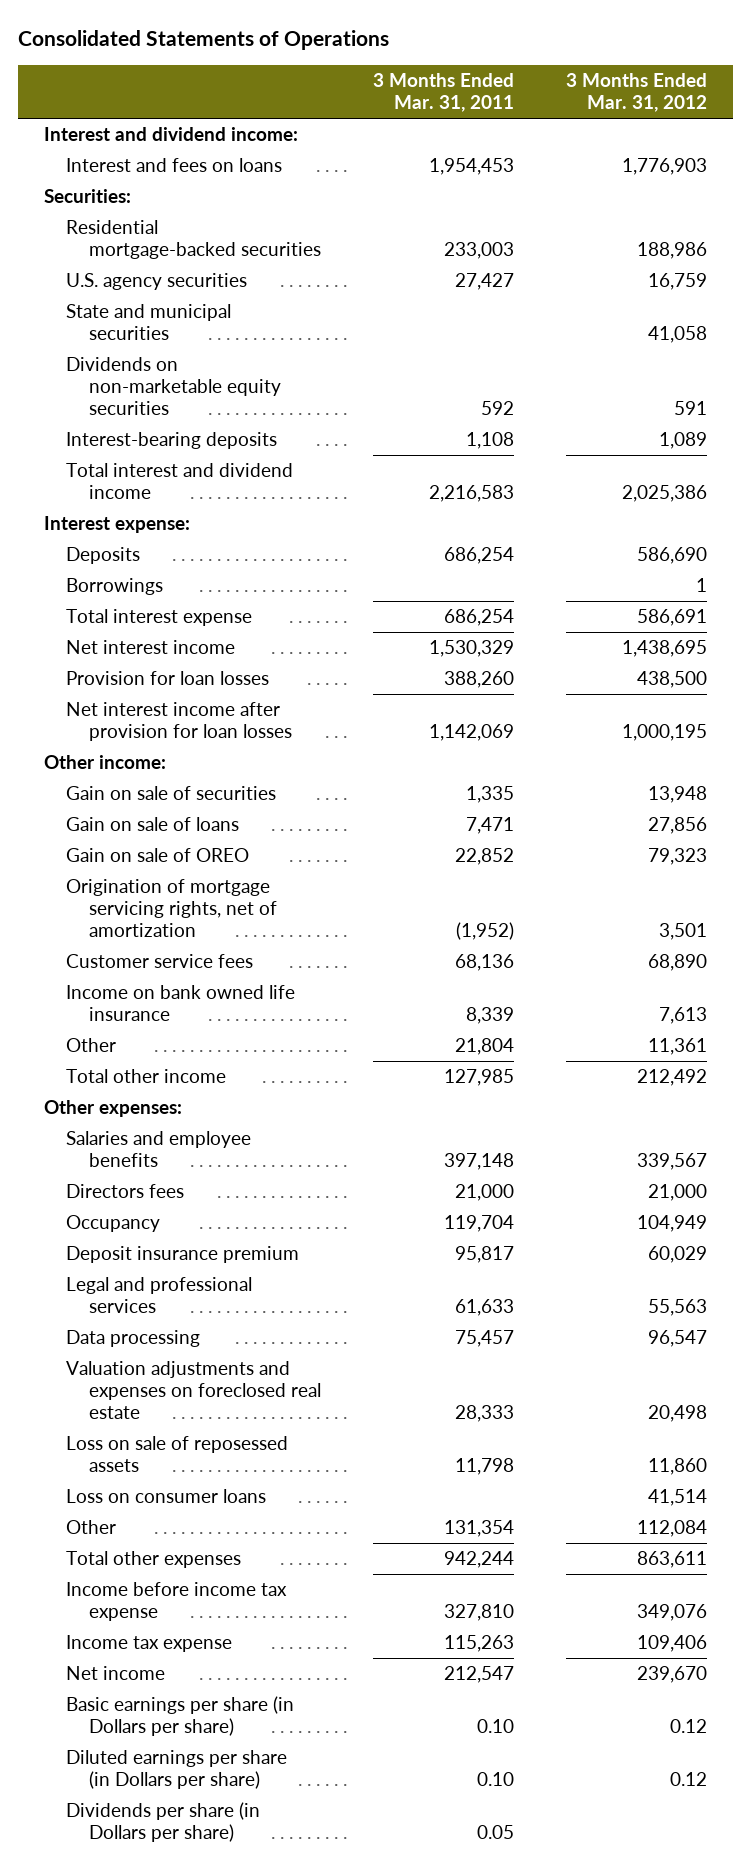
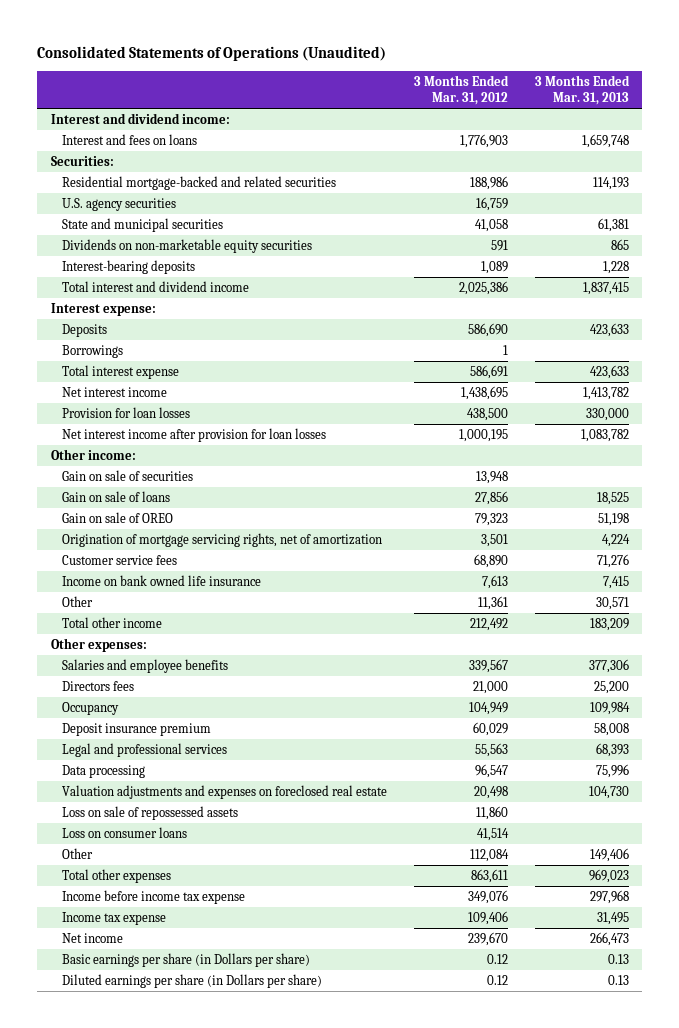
- Consolidated Statements of Operations
+ Consolidated Statements of Operations (Unaudited)
- | 3 Months Ended Mar. 31, 2011 | 3 Months Ended Mar. 31, 2012
+ | 3 Months Ended Mar. 31, 2012 | 3 Months Ended Mar. 31, 2013
- Residential mortgage-backed securities | 233,003 | 188,986
+ Residential mortgage-backed and related securities | 188,986 | 114,193
- Loss on sale of reposessed assets | 11,798 | 11,860
+ Loss on sale of repossessed assets | 11,860 |
- Dividends per share (in Dollars per share) | 0.05 |

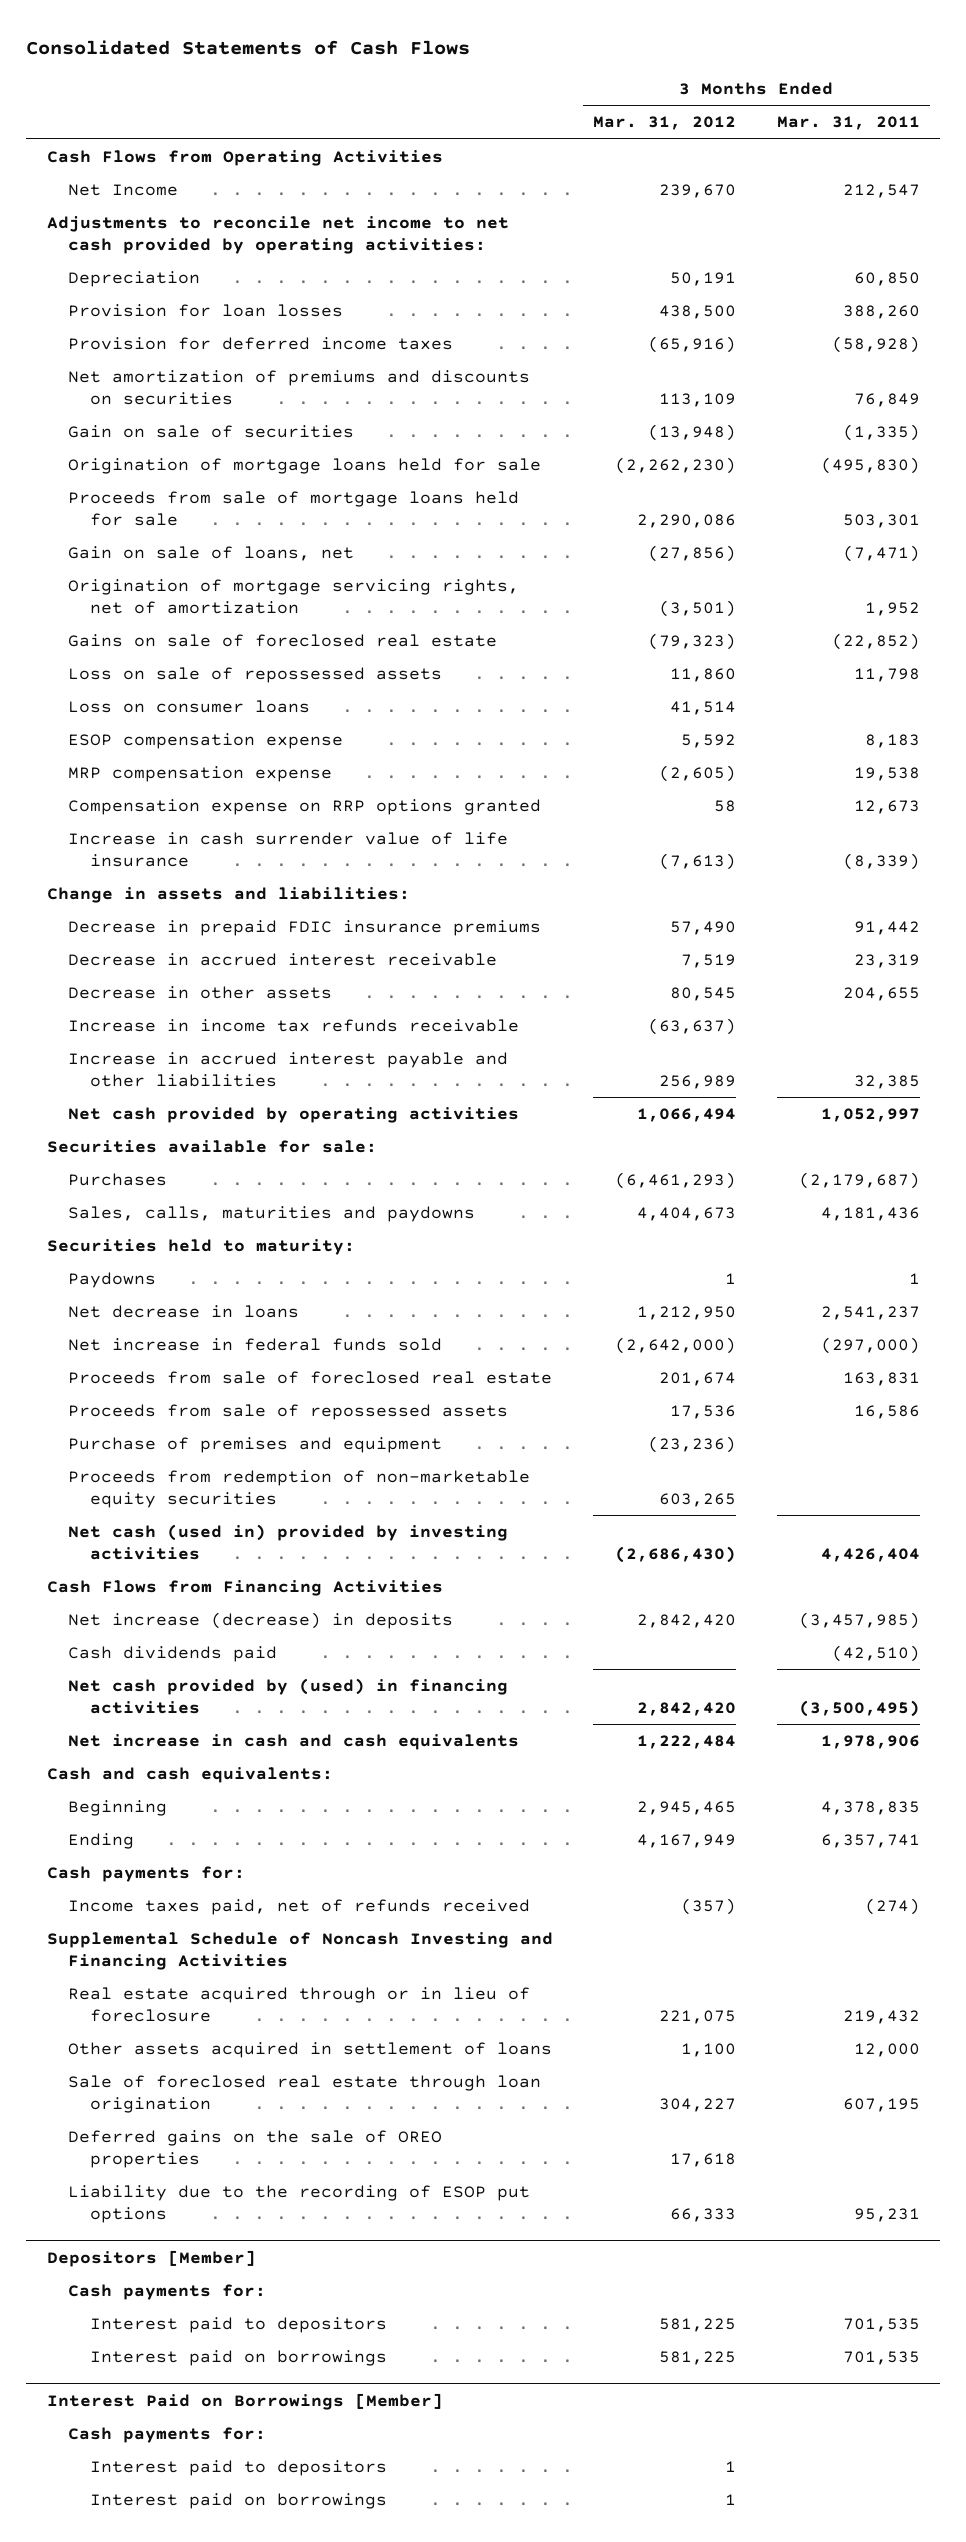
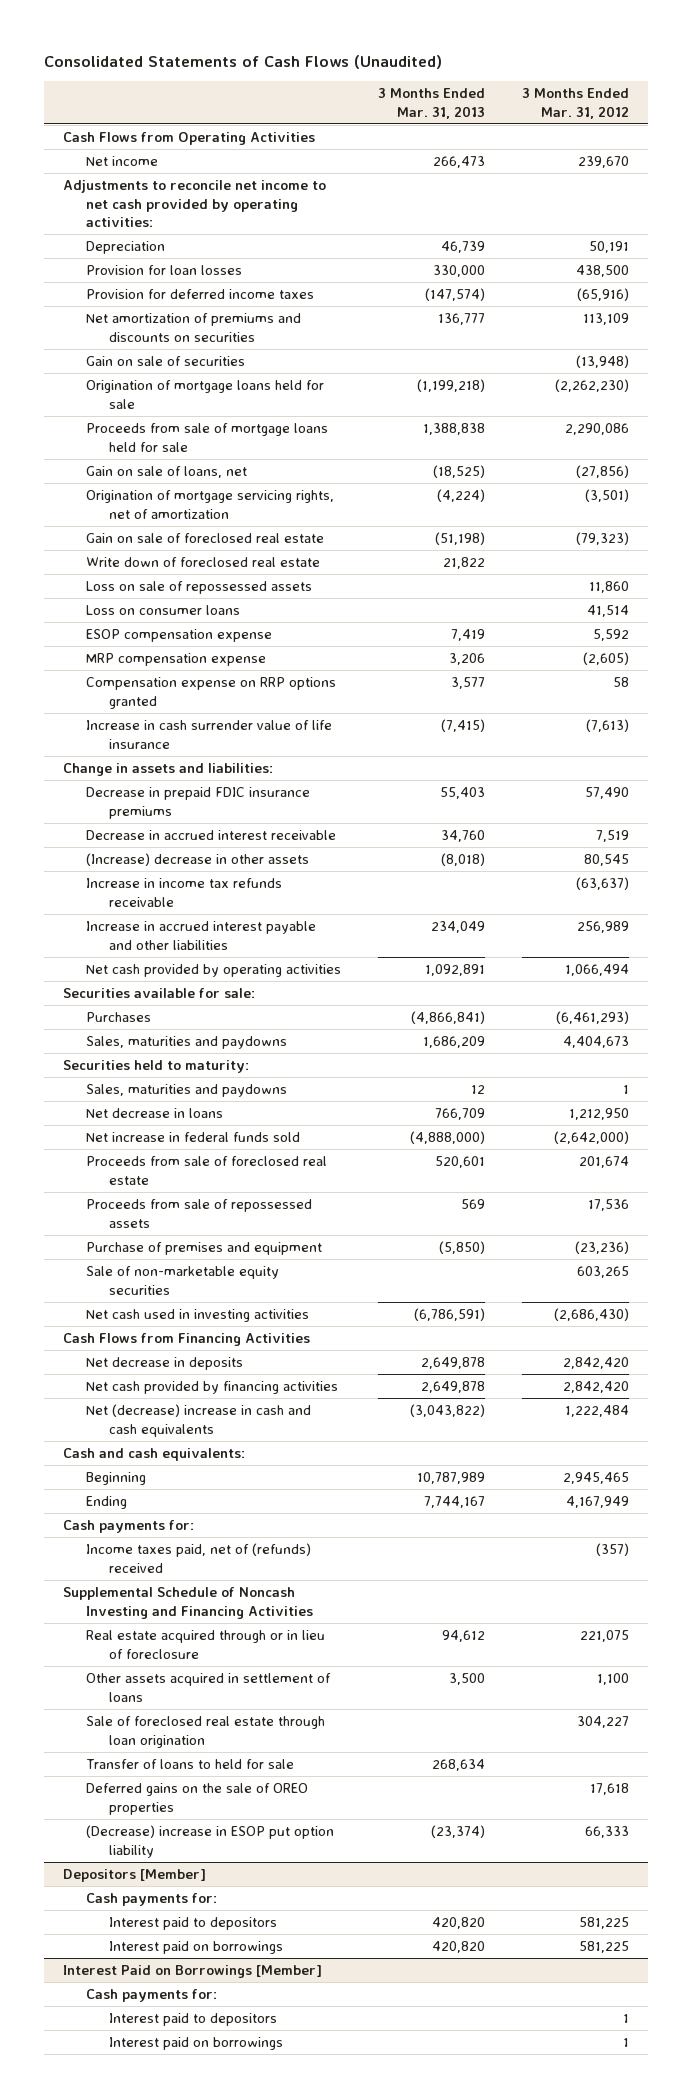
- Consolidated Statements of Cash Flows
+ Consolidated Statements of Cash Flows (Unaudited)
- | 3 Months Ended Mar. 31, 2012 | 3 Months Ended Mar. 31, 2011
+ | 3 Months Ended Mar. 31, 2013 | 3 Months Ended Mar. 31, 2012
- Net Income | 239,670 | 212,547
+ Net income | 266,473 | 239,670
- Gains on sale of foreclosed real estate | (79,323) | (22,852)
+ Gain on sale of foreclosed real estate | (51,198) | (79,323)
+ Write down of foreclosed real estate | 21,822 |
- Decrease in other assets | 80,545 | 204,655
+ (Increase) decrease in other assets | (8,018) | 80,545
- Sales, calls, maturities and paydowns | 4,404,673 | 4,181,436
+ Sales, maturities and paydowns | 1,686,209 | 4,404,673
- Paydowns | 1 | 1
+ Sales, maturities and paydowns | 12 | 1
- Proceeds from redemption of non-marketable equity securities | 603,265 |
- Net cash (used in) provided by investing activities | (2,686,430) | 4,426,404
+ Sale of non-marketable equity securities | | 603,265
+ Net cash used in investing activities | (6,786,591) | (2,686,430)
- Net increase (decrease) in deposits | 2,842,420 | (3,457,985)
- Cash dividends paid | | (42,510)
- Net cash provided by (used) in financing activities | 2,842,420 | (3,500,495)
- Net increase in cash and cash equivalents | 1,222,484 | 1,978,906
+ Net decrease in deposits | 2,649,878 | 2,842,420
+ Net cash provided by financing activities | 2,649,878 | 2,842,420
+ Net (decrease) increase in cash and cash equivalents | (3,043,822) | 1,222,484
- Income taxes paid, net of refunds received | (357) | (274)
+ Income taxes paid, net of (refunds) received | | (357)
+ Transfer of loans to held for sale | 268,634 |
- Liability due to the recording of ESOP put options | 66,333 | 95,231
+ (Decrease) increase in ESOP put option liability | (23,374) | 66,333

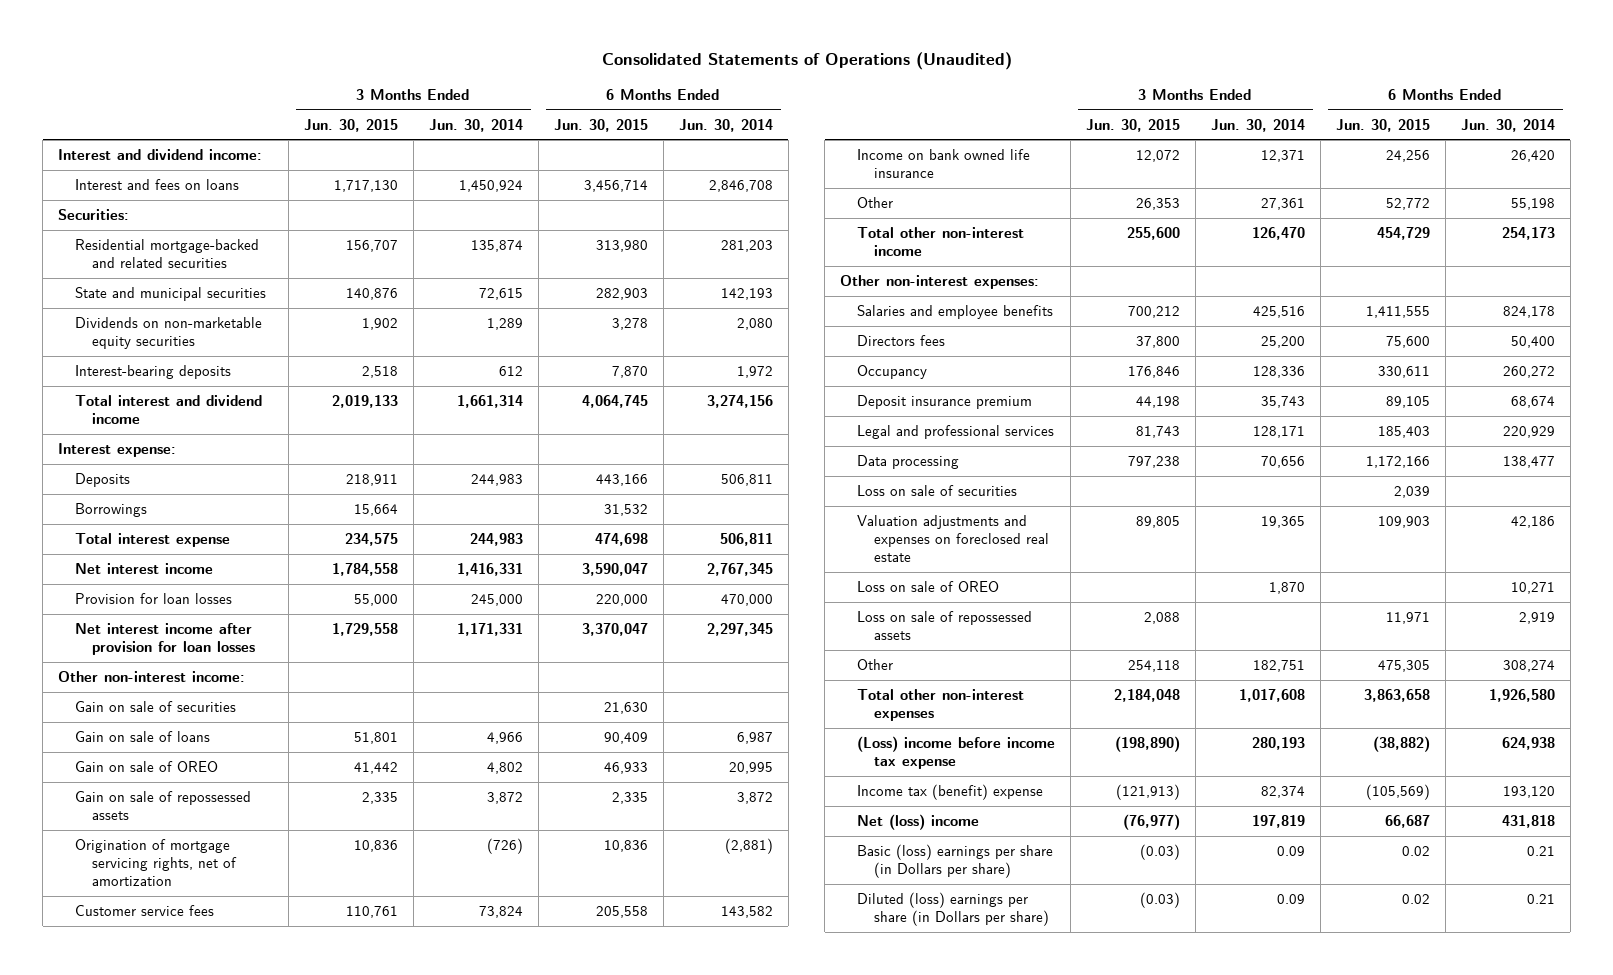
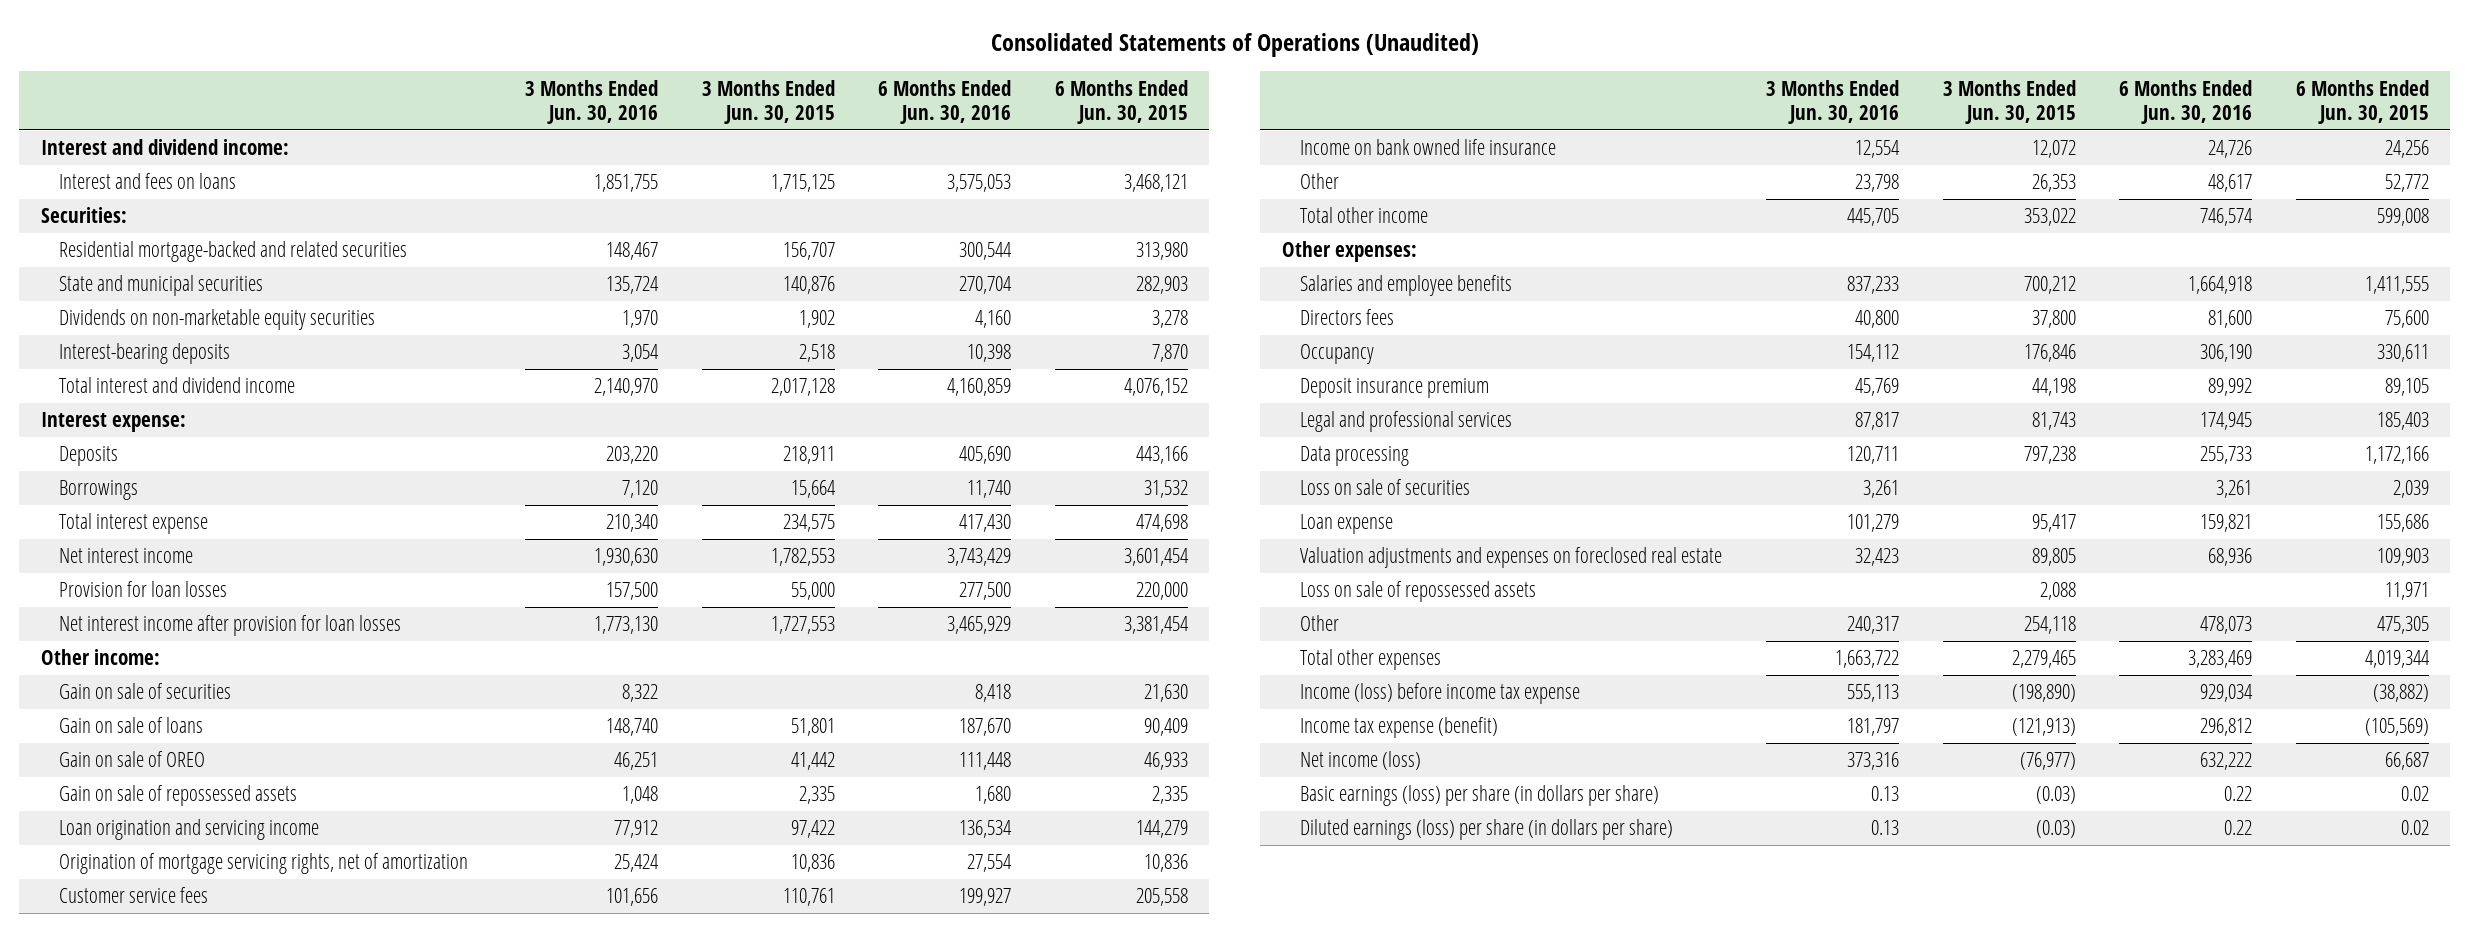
- | 3 Months Ended Jun. 30, 2015 | 3 Months Ended Jun. 30, 2014 | 6 Months Ended Jun. 30, 2015 | 6 Months Ended Jun. 30, 2014
+ | 3 Months Ended Jun. 30, 2016 | 3 Months Ended Jun. 30, 2015 | 6 Months Ended Jun. 30, 2016 | 6 Months Ended Jun. 30, 2015
- Interest and fees on loans | 1,717,130 | 1,450,924 | 3,456,714 | 2,846,708
+ Interest and fees on loans | 1,851,755 | 1,715,125 | 3,575,053 | 3,468,121
- Total interest and dividend income | 2,019,133 | 1,661,314 | 4,064,745 | 3,274,156
+ Total interest and dividend income | 2,140,970 | 2,017,128 | 4,160,859 | 4,076,152
- Net interest income | 1,784,558 | 1,416,331 | 3,590,047 | 2,767,345
+ Net interest income | 1,930,630 | 1,782,553 | 3,743,429 | 3,601,454
- Net interest income after provision for loan losses | 1,729,558 | 1,171,331 | 3,370,047 | 2,297,345
- Other non-interest income:
+ Net interest income after provision for loan losses | 1,773,130 | 1,727,553 | 3,465,929 | 3,381,454
+ Other income:
+ Loan origination and servicing income | 77,912 | 97,422 | 136,534 | 144,279
- Total other non-interest income | 255,600 | 126,470 | 454,729 | 254,173
- Other non-interest expenses:
+ Total other income | 445,705 | 353,022 | 746,574 | 599,008
+ Other expenses:
+ Loan expense | 101,279 | 95,417 | 159,821 | 155,686
- Loss on sale of OREO | | 1,870 | | 10,271
- Total other non-interest expenses | 2,184,048 | 1,017,608 | 3,863,658 | 1,926,580
- (Loss) income before income tax expense | (198,890) | 280,193 | (38,882) | 624,938
- Income tax (benefit) expense | (121,913) | 82,374 | (105,569) | 193,120
- Net (loss) income | (76,977) | 197,819 | 66,687 | 431,818
- Basic (loss) earnings per share (in Dollars per share) | (0.03) | 0.09 | 0.02 | 0.21
- Diluted (loss) earnings per share (in Dollars per share) | (0.03) | 0.09 | 0.02 | 0.21
+ Total other expenses | 1,663,722 | 2,279,465 | 3,283,469 | 4,019,344
+ Income (loss) before income tax expense | 555,113 | (198,890) | 929,034 | (38,882)
+ Income tax expense (benefit) | 181,797 | (121,913) | 296,812 | (105,569)
+ Net income (loss) | 373,316 | (76,977) | 632,222 | 66,687
+ Basic earnings (loss) per share (in dollars per share) | 0.13 | (0.03) | 0.22 | 0.02
+ Diluted earnings (loss) per share (in dollars per share) | 0.13 | (0.03) | 0.22 | 0.02

